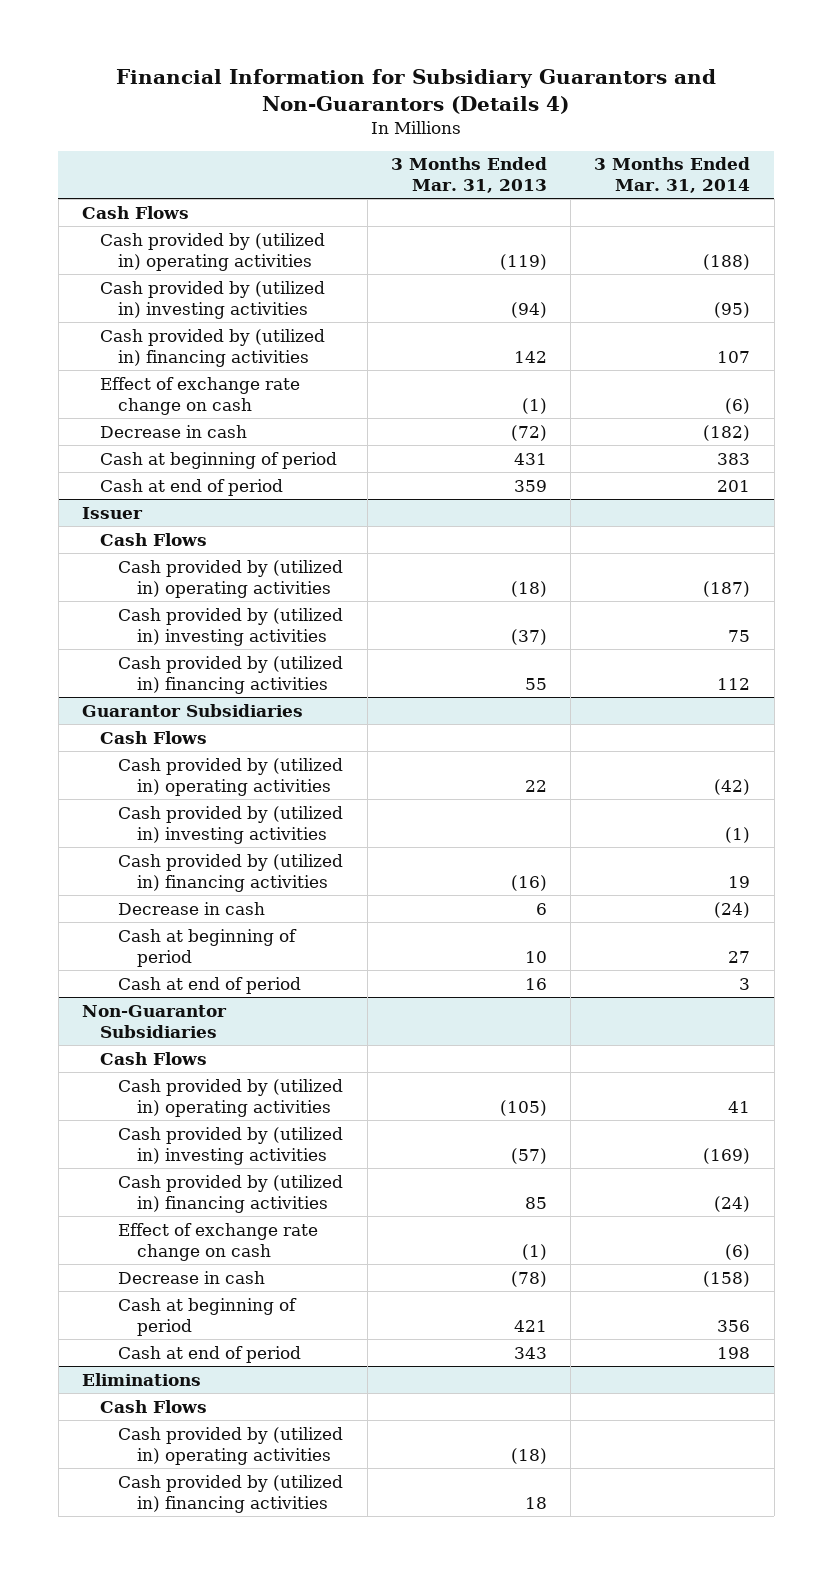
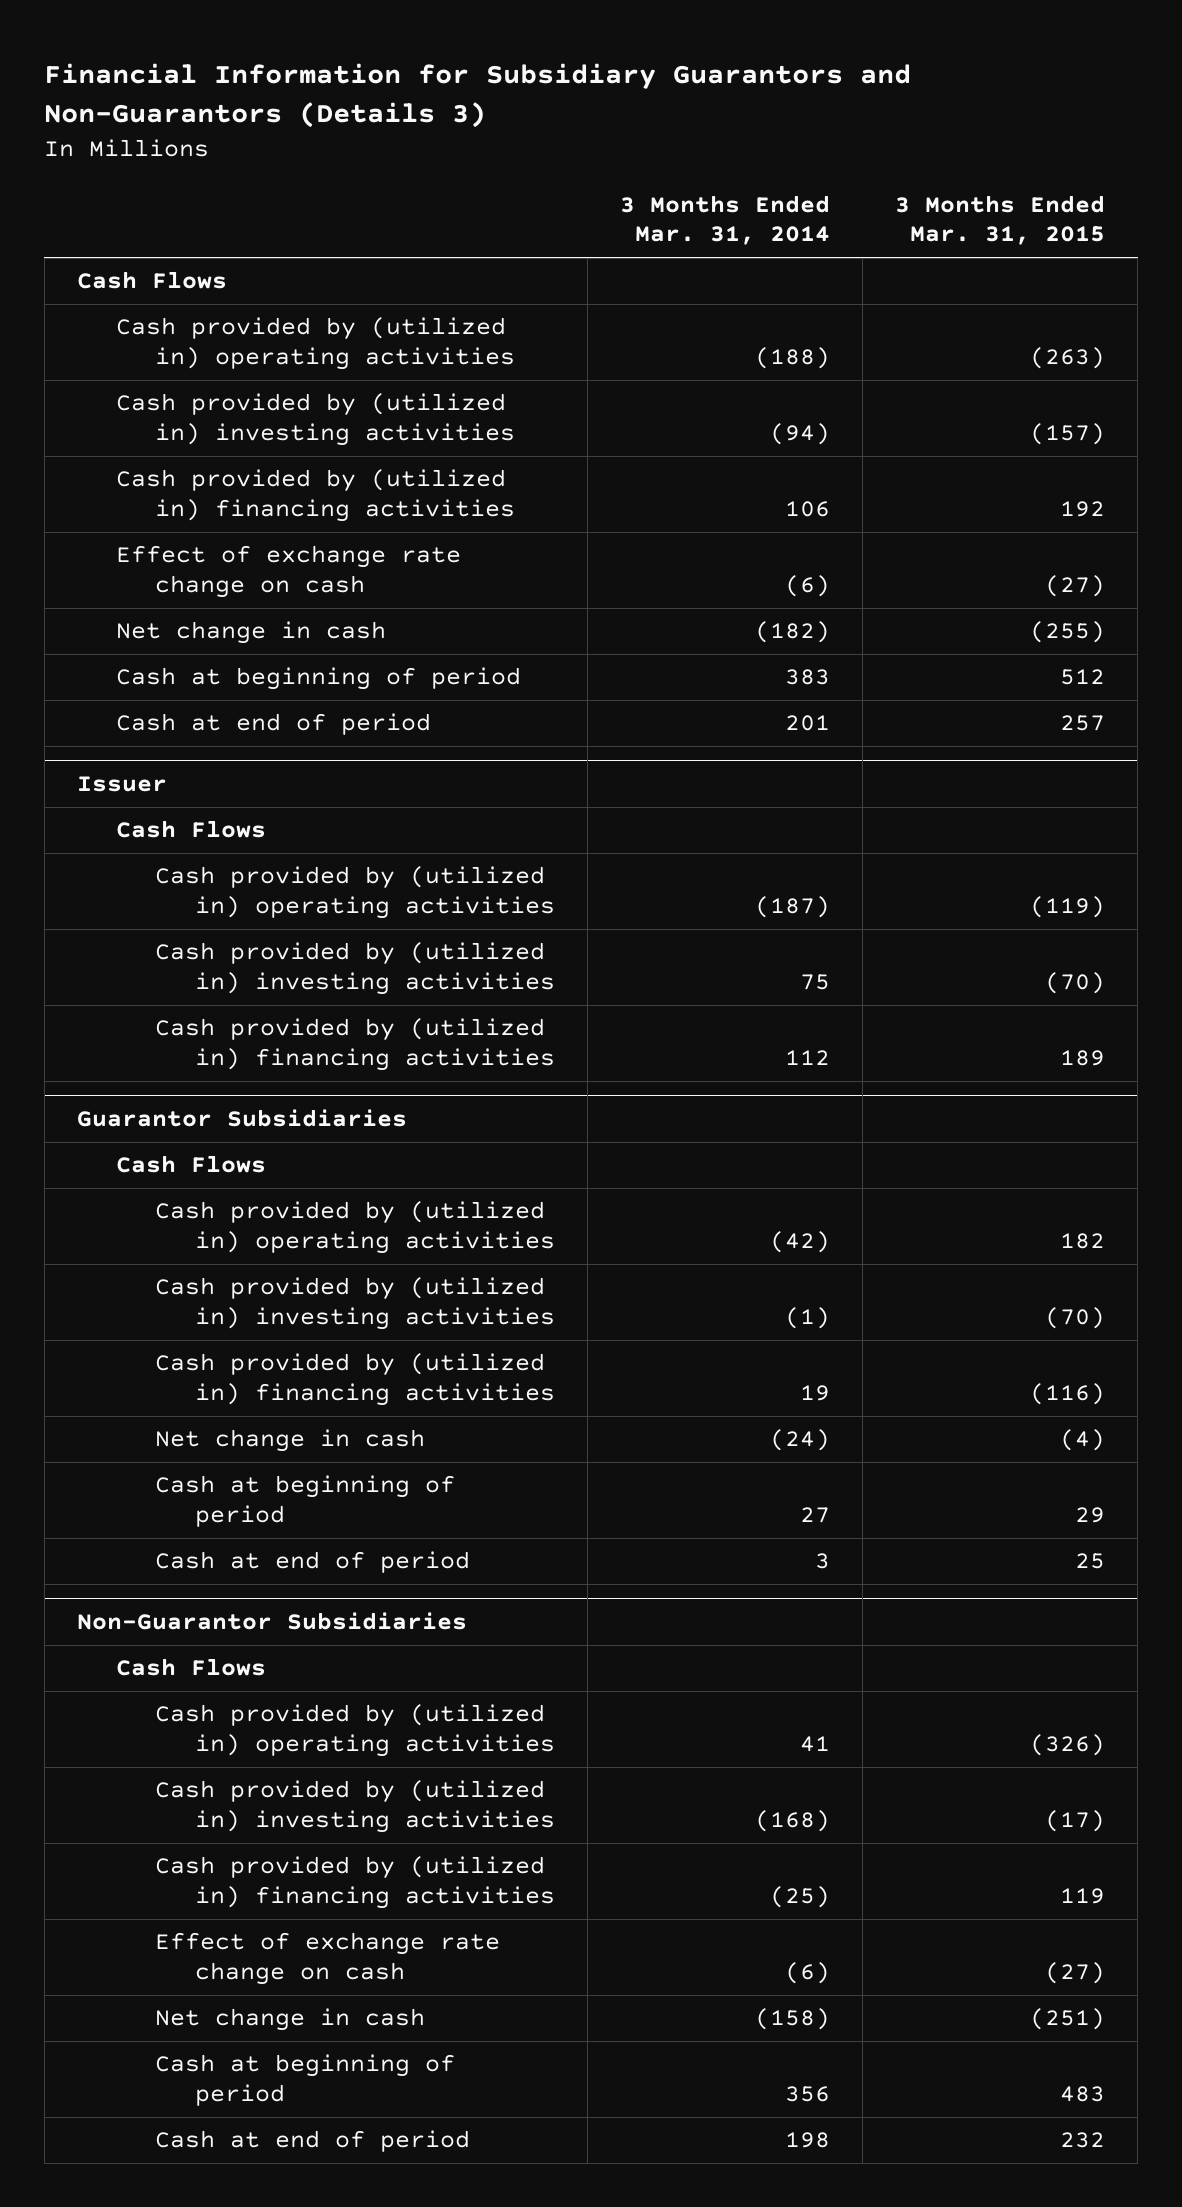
- Financial Information for Subsidiary Guarantors and Non-Guarantors (Details 4)
+ Financial Information for Subsidiary Guarantors and Non-Guarantors (Details 3)
- | 3 Months Ended Mar. 31, 2013 | 3 Months Ended Mar. 31, 2014
+ | 3 Months Ended Mar. 31, 2014 | 3 Months Ended Mar. 31, 2015
- Cash provided by (utilized in) investing activities | (94) | (95)
- Cash provided by (utilized in) financing activities | 142 | 107
+ Cash provided by (utilized in) investing activities | (94) | (157)
+ Cash provided by (utilized in) financing activities | 106 | 192
- Decrease in cash | (72) | (182)
+ Net change in cash | (182) | (255)
@ Guarantor Subsidiaries
- Decrease in cash | 6 | (24)
+ Net change in cash | (24) | (4)
@ Non-Guarantor Subsidiaries
- Cash provided by (utilized in) investing activities | (57) | (169)
- Cash provided by (utilized in) financing activities | 85 | (24)
+ Cash provided by (utilized in) investing activities | (168) | (17)
+ Cash provided by (utilized in) financing activities | (25) | 119
- Decrease in cash | (78) | (158)
+ Net change in cash | (158) | (251)
- Eliminations
- Cash Flows
- Cash provided by (utilized in) operating activities | (18) |
- Cash provided by (utilized in) financing activities | 18 |

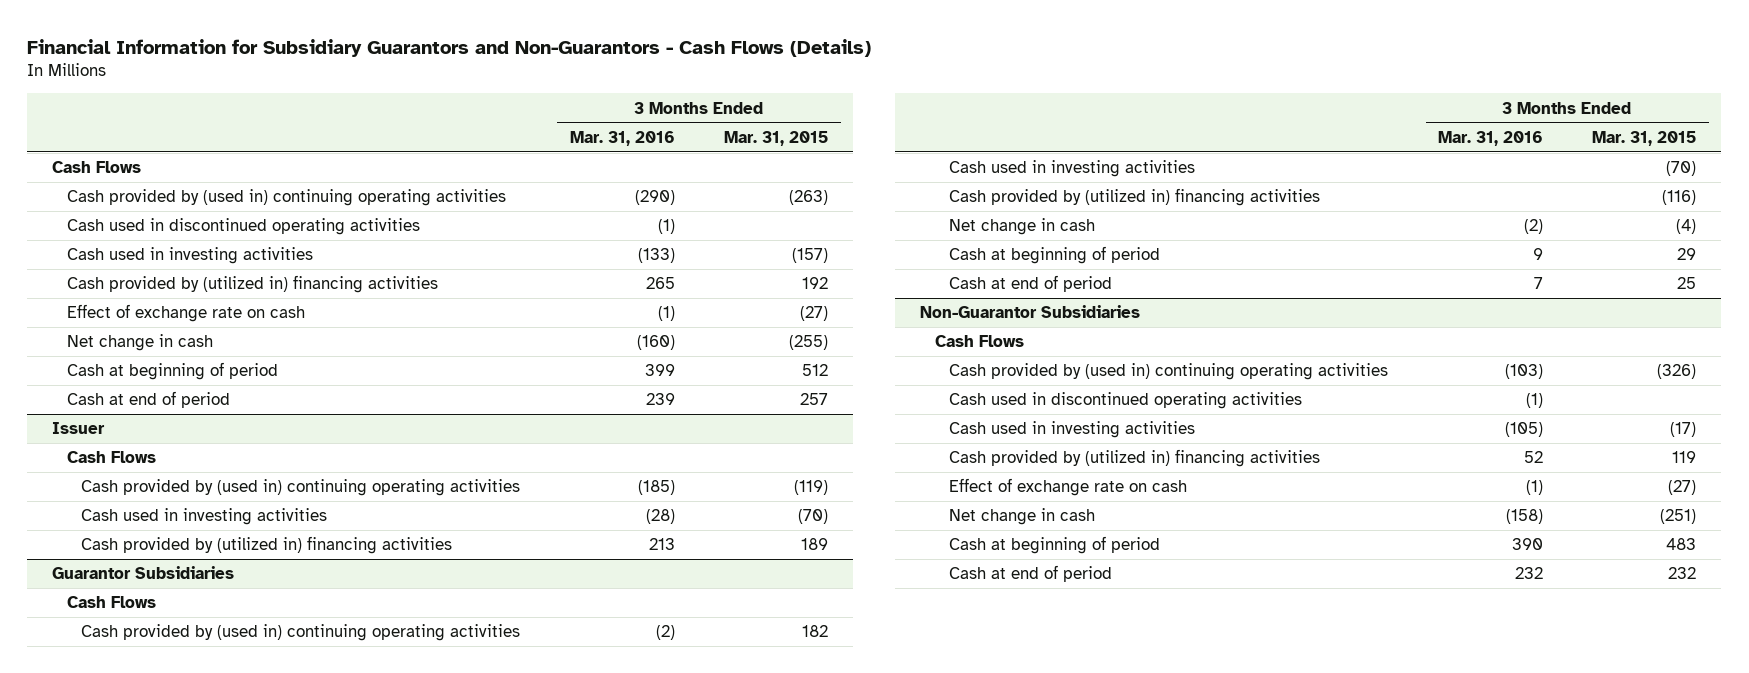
- Financial Information for Subsidiary Guarantors and Non-Guarantors (Details 3)
+ Financial Information for Subsidiary Guarantors and Non-Guarantors - Cash Flows (Details)
- | 3 Months Ended Mar. 31, 2014 | 3 Months Ended Mar. 31, 2015
+ | 3 Months Ended Mar. 31, 2016 | 3 Months Ended Mar. 31, 2015
- Cash provided by (utilized in) operating activities | (188) | (263)
- Cash provided by (utilized in) investing activities | (94) | (157)
+ Cash provided by (used in) continuing operating activities | (290) | (263)
+ Cash used in discontinued operating activities | (1) |
+ Cash used in investing activities | (133) | (157)
- Effect of exchange rate change on cash | (6) | (27)
+ Effect of exchange rate on cash | (1) | (27)
@ Issuer
- Cash provided by (utilized in) operating activities | (187) | (119)
- Cash provided by (utilized in) investing activities | 75 | (70)
+ Cash provided by (used in) continuing operating activities | (185) | (119)
+ Cash used in investing activities | (28) | (70)
@ Guarantor Subsidiaries
- Cash provided by (utilized in) operating activities | (42) | 182
- Cash provided by (utilized in) investing activities | (1) | (70)
+ Cash provided by (used in) continuing operating activities | (2) | 182
+ Cash used in investing activities | | (70)
@ Non-Guarantor Subsidiaries
- Cash provided by (utilized in) operating activities | 41 | (326)
- Cash provided by (utilized in) investing activities | (168) | (17)
+ Cash provided by (used in) continuing operating activities | (103) | (326)
+ Cash used in discontinued operating activities | (1) |
+ Cash used in investing activities | (105) | (17)
- Effect of exchange rate change on cash | (6) | (27)
+ Effect of exchange rate on cash | (1) | (27)

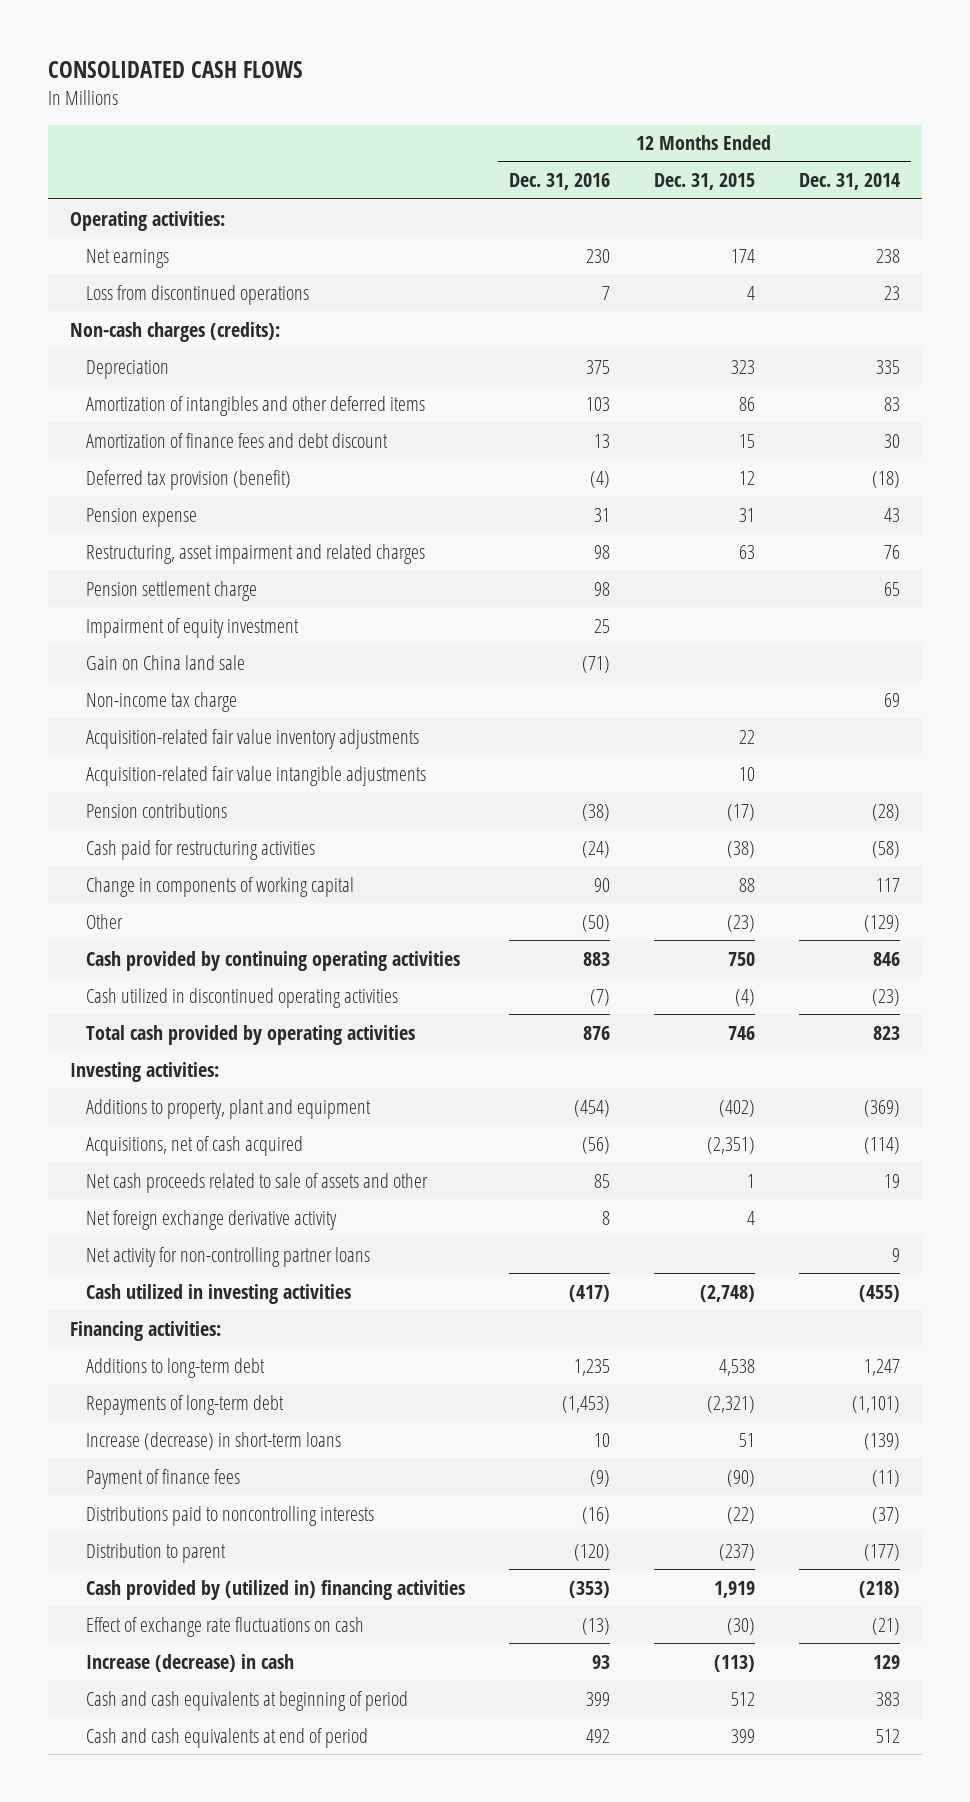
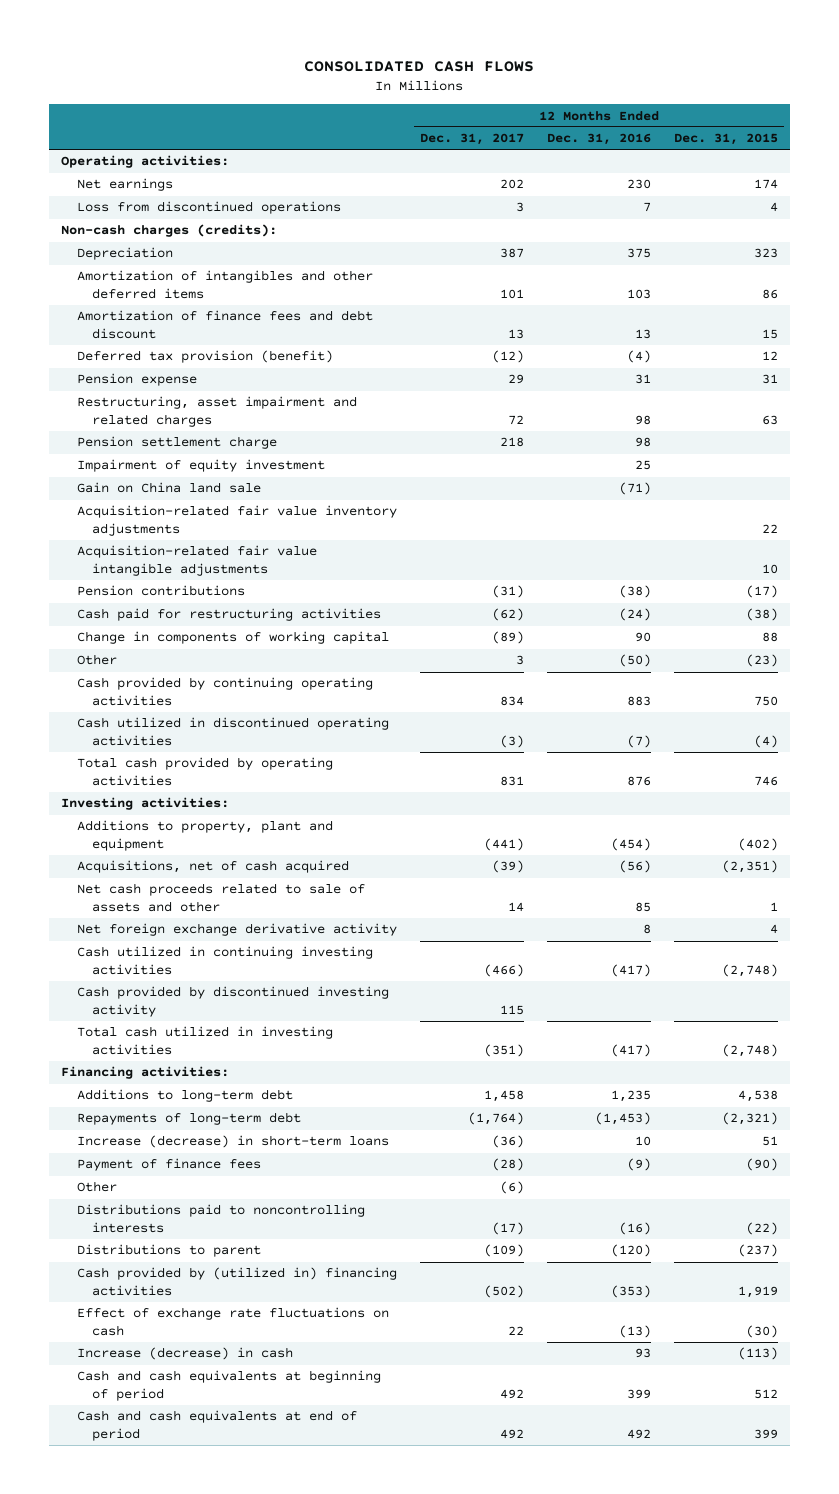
- | 12 Months Ended Dec. 31, 2016 | 12 Months Ended Dec. 31, 2015 | 12 Months Ended Dec. 31, 2014
+ | 12 Months Ended Dec. 31, 2017 | 12 Months Ended Dec. 31, 2016 | 12 Months Ended Dec. 31, 2015
- Non-income tax charge | | | 69
- Net activity for non-controlling partner loans | | | 9
- Cash utilized in investing activities | (417) | (2,748) | (455)
+ Cash utilized in continuing investing activities | (466) | (417) | (2,748)
+ Cash provided by discontinued investing activity | 115 | |
+ Total cash utilized in investing activities | (351) | (417) | (2,748)
+ Other | (6) | |
- Distribution to parent | (120) | (237) | (177)
+ Distributions to parent | (109) | (120) | (237)

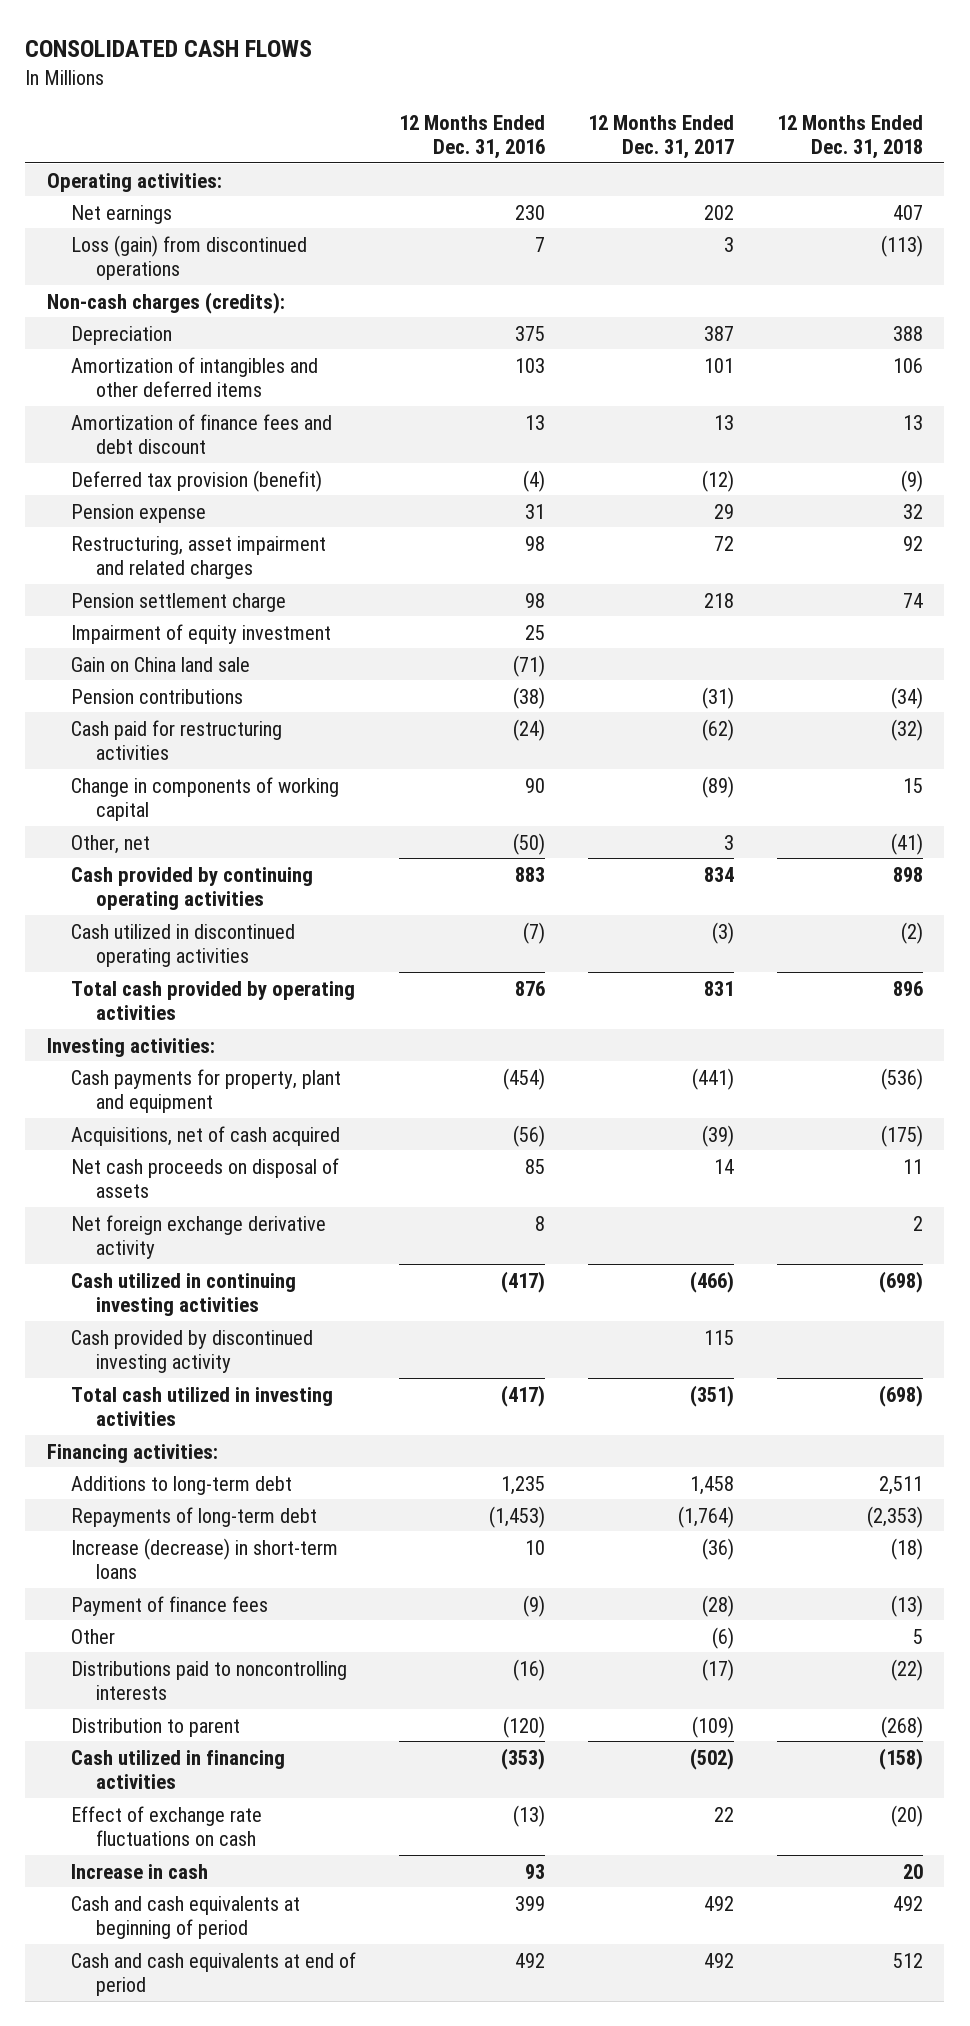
- | 12 Months Ended Dec. 31, 2017 | 12 Months Ended Dec. 31, 2016 | 12 Months Ended Dec. 31, 2015
+ | 12 Months Ended Dec. 31, 2016 | 12 Months Ended Dec. 31, 2017 | 12 Months Ended Dec. 31, 2018
- Loss from discontinued operations | 3 | 7 | 4
+ Loss (gain) from discontinued operations | 7 | 3 | (113)
- Acquisition-related fair value inventory adjustments | | | 22
- Acquisition-related fair value intangible adjustments | | | 10
- Other | 3 | (50) | (23)
+ Other, net | (50) | 3 | (41)
- Additions to property, plant and equipment | (441) | (454) | (402)
+ Cash payments for property, plant and equipment | (454) | (441) | (536)
- Net cash proceeds related to sale of assets and other | 14 | 85 | 1
+ Net cash proceeds on disposal of assets | 85 | 14 | 11
- Distributions to parent | (109) | (120) | (237)
- Cash provided by (utilized in) financing activities | (502) | (353) | 1,919
+ Distribution to parent | (120) | (109) | (268)
+ Cash utilized in financing activities | (353) | (502) | (158)
- Increase (decrease) in cash | | 93 | (113)
+ Increase in cash | 93 | | 20

